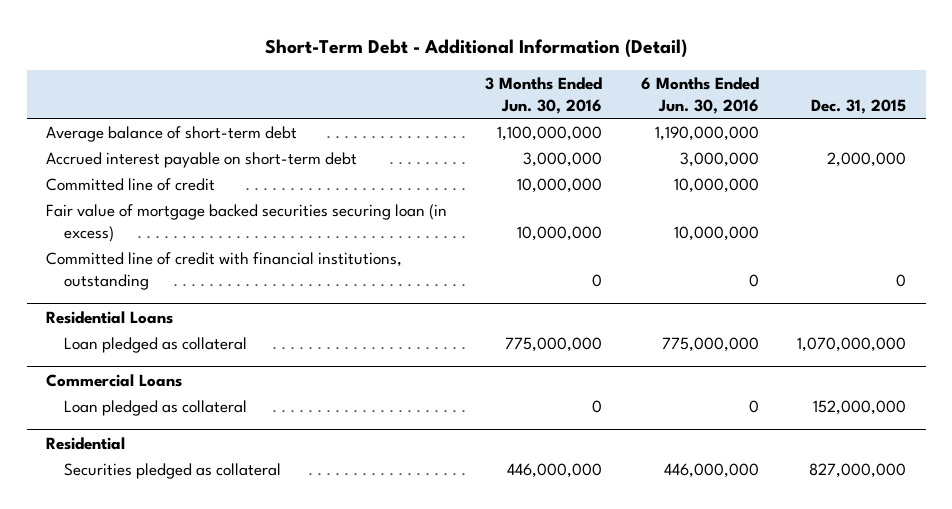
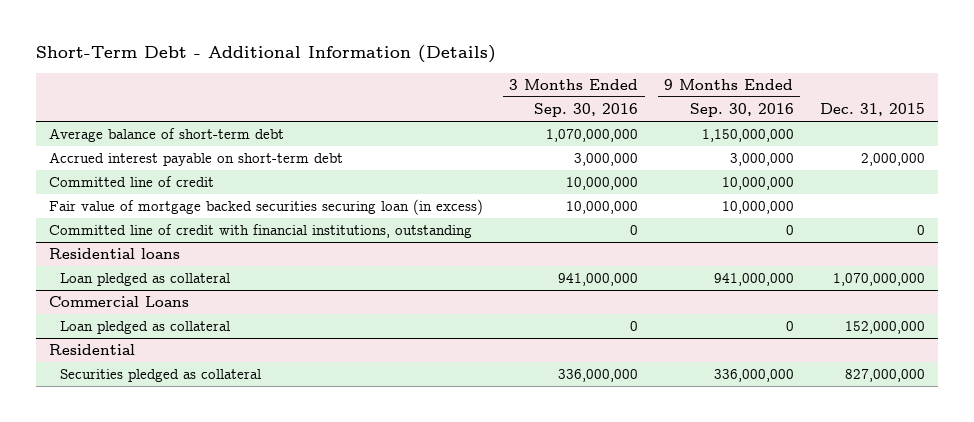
- Short-Term Debt - Additional Information (Detail)
+ Short-Term Debt - Additional Information (Details)
- | 3 Months Ended Jun. 30, 2016 | 6 Months Ended Jun. 30, 2016 | Dec. 31, 2015
+ | 3 Months Ended Sep. 30, 2016 | 9 Months Ended Sep. 30, 2016 | Dec. 31, 2015
- Residential Loans
+ Residential loans

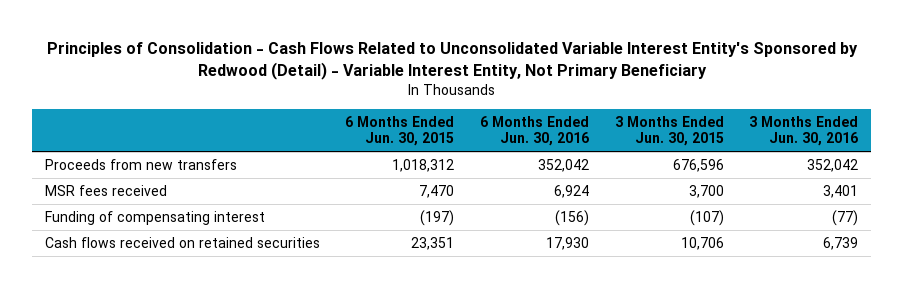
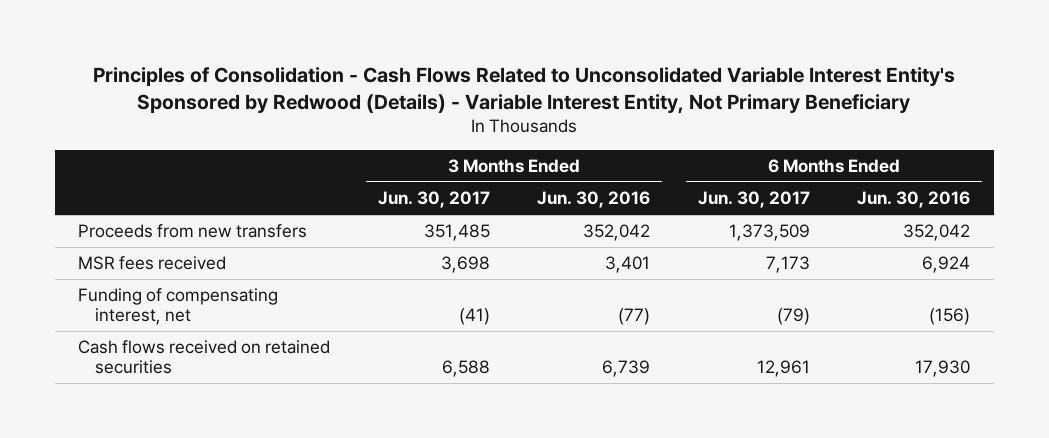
- Principles of Consolidation - Cash Flows Related to Unconsolidated Variable Interest Entity's Sponsored by Redwood (Detail) - Variable Interest Entity, Not Primary Beneficiary
+ Principles of Consolidation - Cash Flows Related to Unconsolidated Variable Interest Entity's Sponsored by Redwood (Details) - Variable Interest Entity, Not Primary Beneficiary
- | 6 Months Ended Jun. 30, 2015 | 6 Months Ended Jun. 30, 2016 | 3 Months Ended Jun. 30, 2015 | 3 Months Ended Jun. 30, 2016
+ | 3 Months Ended Jun. 30, 2017 | 3 Months Ended Jun. 30, 2016 | 6 Months Ended Jun. 30, 2017 | 6 Months Ended Jun. 30, 2016
- Funding of compensating interest | (197) | (156) | (107) | (77)
+ Funding of compensating interest, net | (41) | (77) | (79) | (156)

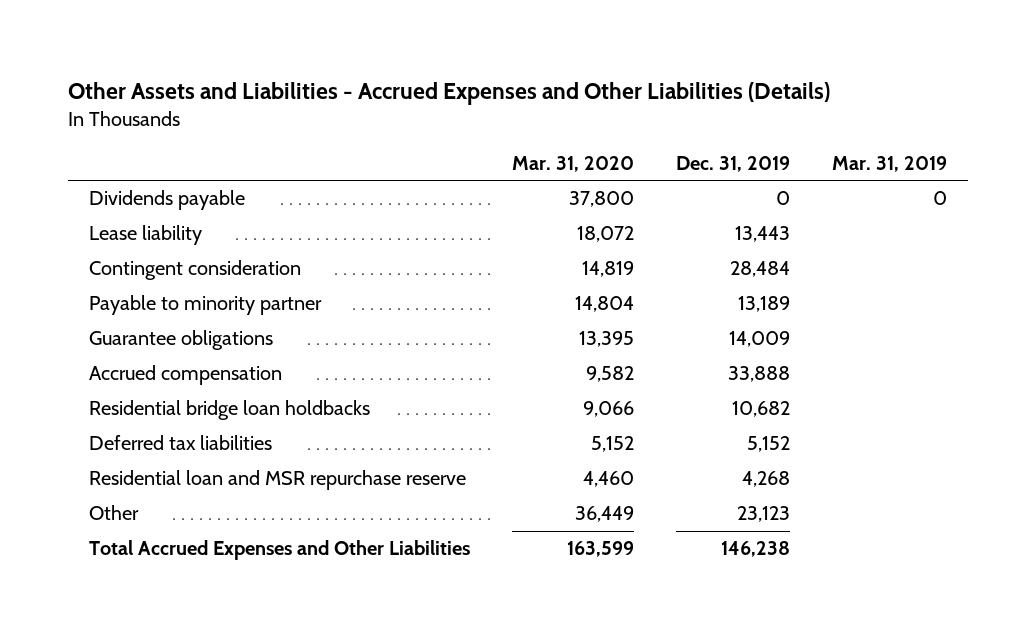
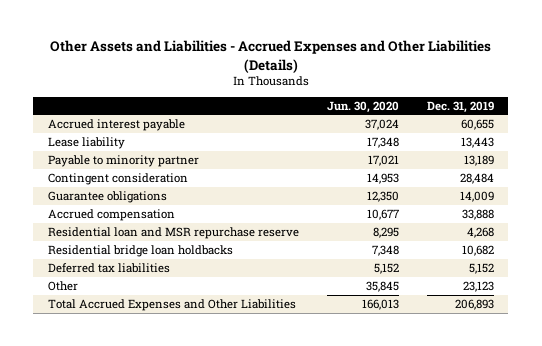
- | Mar. 31, 2020 | Dec. 31, 2019 | Mar. 31, 2019
+ | Jun. 30, 2020 | Dec. 31, 2019
- Dividends payable | 37,800 | 0 | 0
+ Accrued interest payable | 37,024 | 60,655
moved down: Contingent consideration | 14,953 | 28,484
moved up: Residential loan and MSR repurchase reserve | 8,295 | 4,268
- Total Accrued Expenses and Other Liabilities | 163,599 | 146,238 |
+ Total Accrued Expenses and Other Liabilities | 166,013 | 206,893

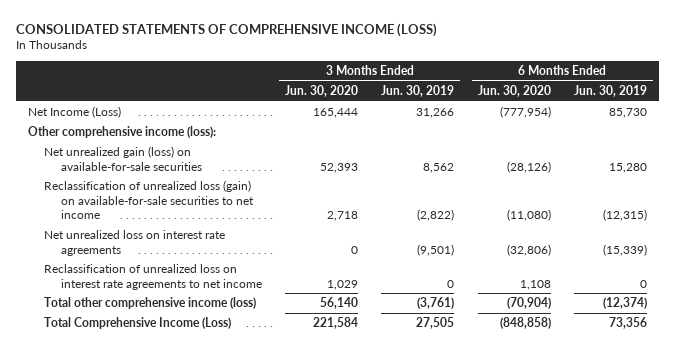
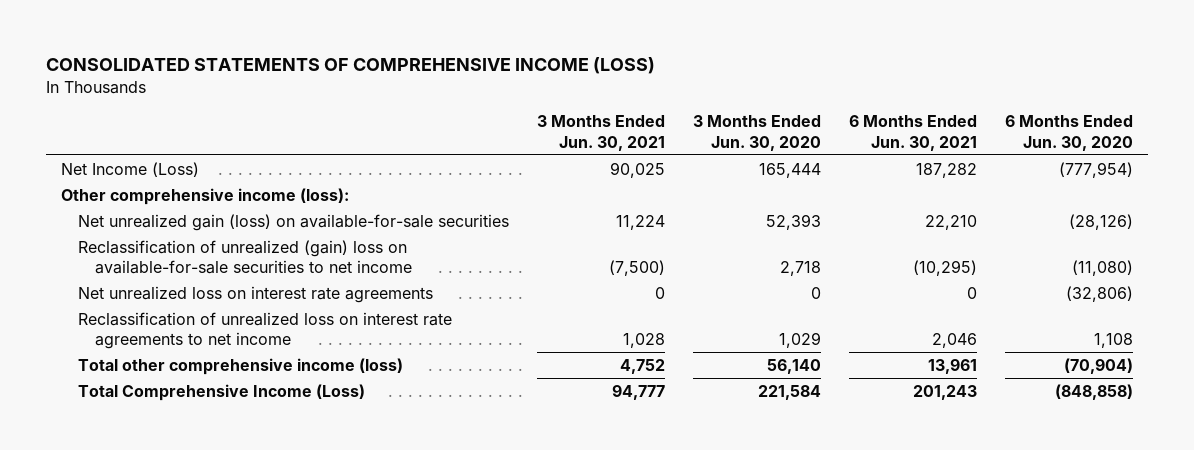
- | 3 Months Ended Jun. 30, 2020 | 3 Months Ended Jun. 30, 2019 | 6 Months Ended Jun. 30, 2020 | 6 Months Ended Jun. 30, 2019
+ | 3 Months Ended Jun. 30, 2021 | 3 Months Ended Jun. 30, 2020 | 6 Months Ended Jun. 30, 2021 | 6 Months Ended Jun. 30, 2020
- Reclassification of unrealized loss (gain) on available-for-sale securities to net income | 2,718 | (2,822) | (11,080) | (12,315)
+ Reclassification of unrealized (gain) loss on available-for-sale securities to net income | (7,500) | 2,718 | (10,295) | (11,080)

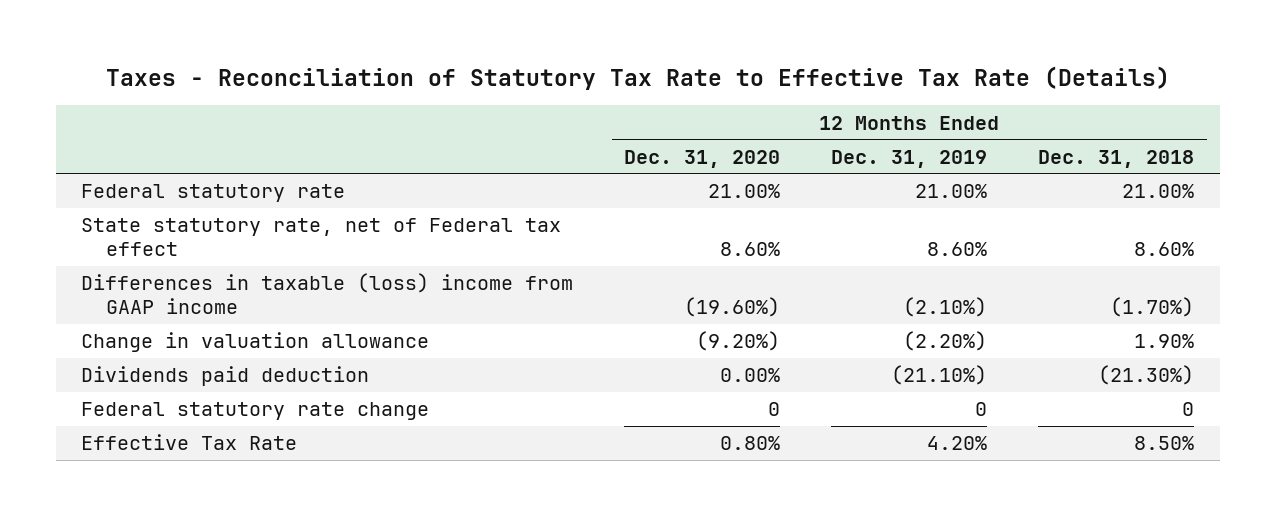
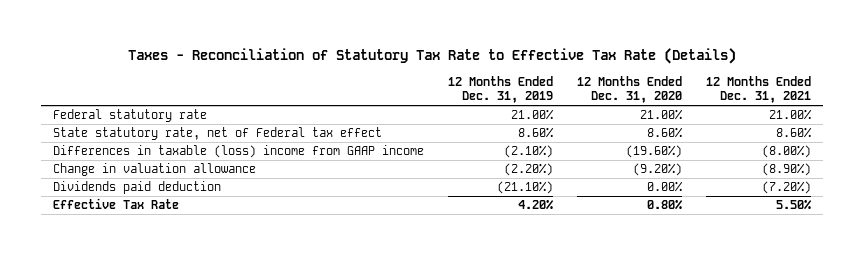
- | 12 Months Ended Dec. 31, 2020 | 12 Months Ended Dec. 31, 2019 | 12 Months Ended Dec. 31, 2018
+ | 12 Months Ended Dec. 31, 2019 | 12 Months Ended Dec. 31, 2020 | 12 Months Ended Dec. 31, 2021
- Federal statutory rate change | 0 | 0 | 0

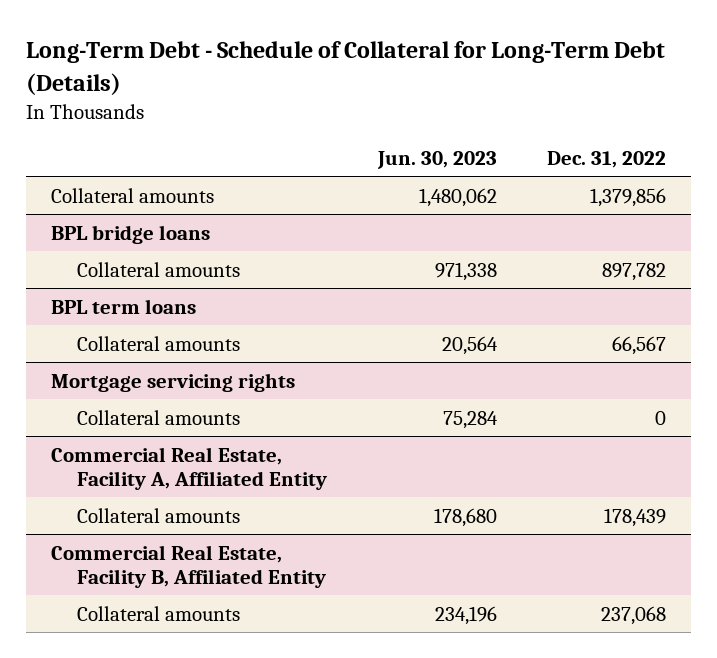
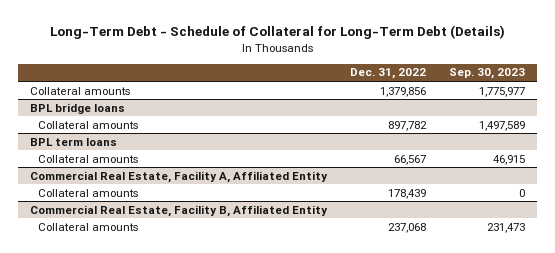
- | Jun. 30, 2023 | Dec. 31, 2022
+ | Dec. 31, 2022 | Sep. 30, 2023
- Mortgage servicing rights
- Collateral amounts | 75,284 | 0

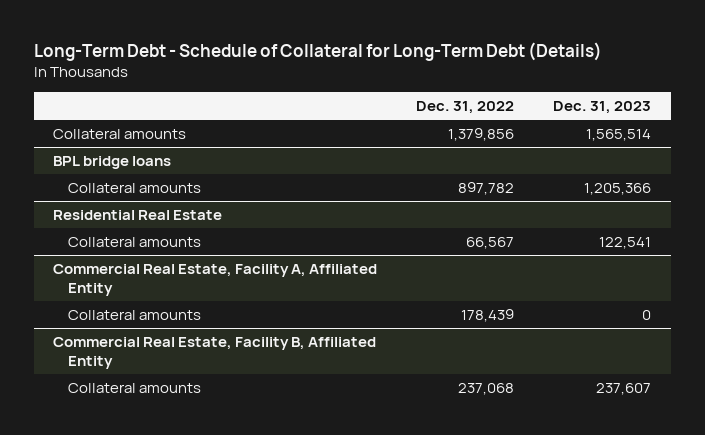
- | Dec. 31, 2022 | Sep. 30, 2023
+ | Dec. 31, 2022 | Dec. 31, 2023
- BPL term loans
+ Residential Real Estate

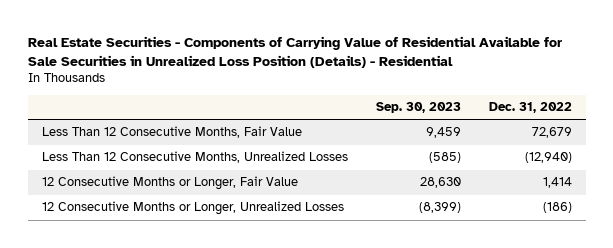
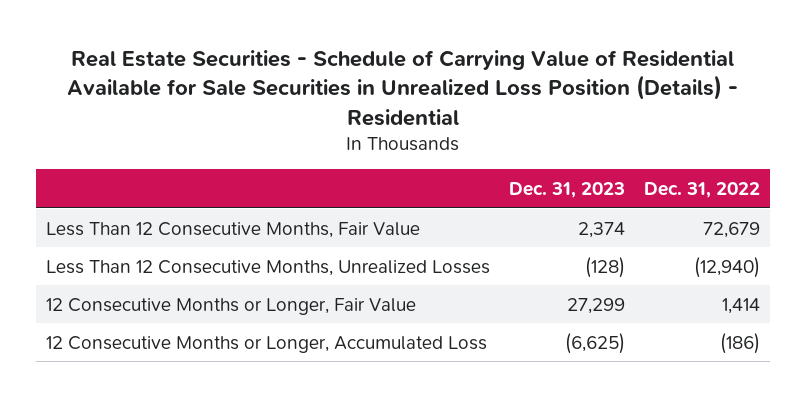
- Real Estate Securities - Components of Carrying Value of Residential Available for Sale Securities in Unrealized Loss Position (Details) - Residential
+ Real Estate Securities - Schedule of Carrying Value of Residential Available for Sale Securities in Unrealized Loss Position (Details) - Residential
- | Sep. 30, 2023 | Dec. 31, 2022
+ | Dec. 31, 2023 | Dec. 31, 2022
- 12 Consecutive Months or Longer, Unrealized Losses | (8,399) | (186)
+ 12 Consecutive Months or Longer, Accumulated Loss | (6,625) | (186)

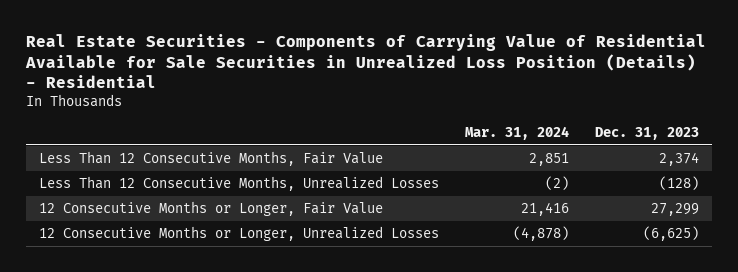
- Real Estate Securities - Schedule of Carrying Value of Residential Available for Sale Securities in Unrealized Loss Position (Details) - Residential
+ Real Estate Securities - Components of Carrying Value of Residential Available for Sale Securities in Unrealized Loss Position (Details) - Residential
- | Dec. 31, 2023 | Dec. 31, 2022
+ | Mar. 31, 2024 | Dec. 31, 2023
- 12 Consecutive Months or Longer, Accumulated Loss | (6,625) | (186)
+ 12 Consecutive Months or Longer, Unrealized Losses | (4,878) | (6,625)

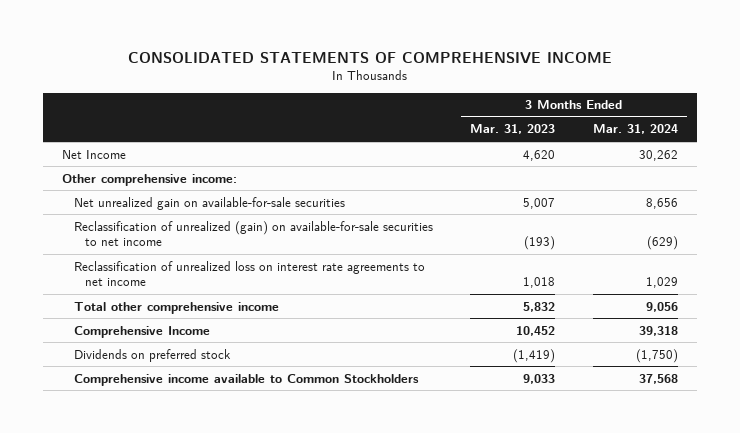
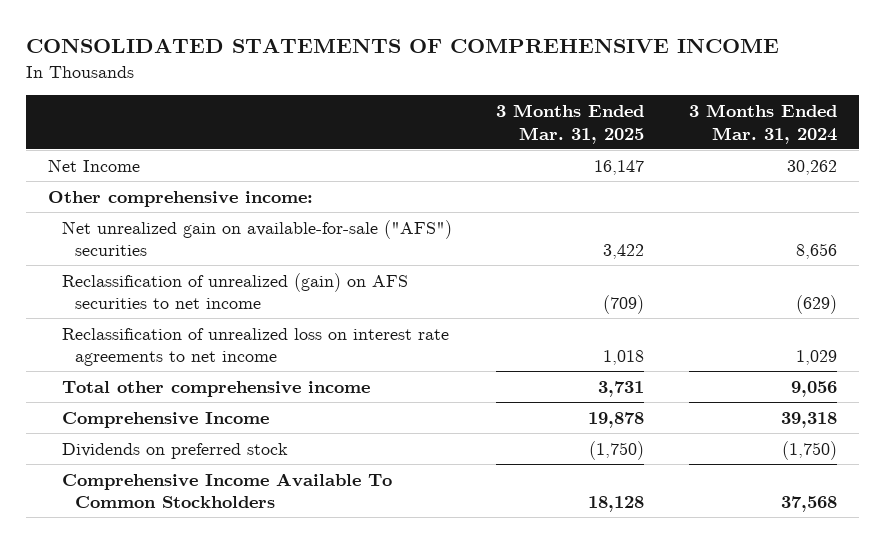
- | 3 Months Ended Mar. 31, 2023 | 3 Months Ended Mar. 31, 2024
+ | 3 Months Ended Mar. 31, 2025 | 3 Months Ended Mar. 31, 2024
- Net unrealized gain on available-for-sale securities | 5,007 | 8,656
- Reclassification of unrealized (gain) on available-for-sale securities to net income | (193) | (629)
+ Net unrealized gain on available-for-sale ("AFS") securities | 3,422 | 8,656
+ Reclassification of unrealized (gain) on AFS securities to net income | (709) | (629)
- Comprehensive income available to Common Stockholders | 9,033 | 37,568
+ Comprehensive Income Available To Common Stockholders | 18,128 | 37,568

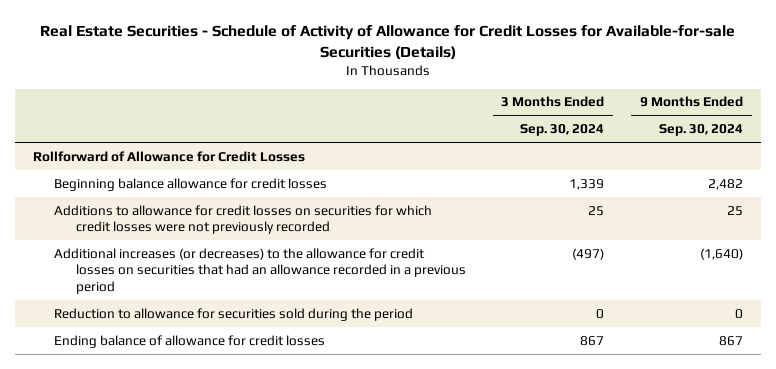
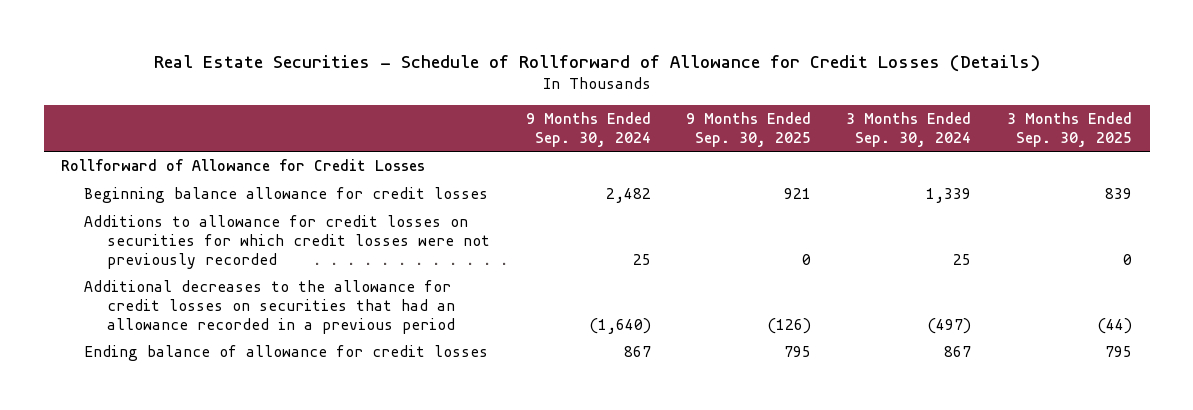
- Real Estate Securities - Schedule of Activity of Allowance for Credit Losses for Available-for-sale Securities (Details)
+ Real Estate Securities - Schedule of Rollforward of Allowance for Credit Losses (Details)
- | 3 Months Ended Sep. 30, 2024 | 9 Months Ended Sep. 30, 2024
+ | 9 Months Ended Sep. 30, 2024 | 9 Months Ended Sep. 30, 2025 | 3 Months Ended Sep. 30, 2024 | 3 Months Ended Sep. 30, 2025
- Additional increases (or decreases) to the allowance for credit losses on securities that had an allowance recorded in a previous period | (497) | (1,640)
- Reduction to allowance for securities sold during the period | 0 | 0
+ Additional decreases to the allowance for credit losses on securities that had an allowance recorded in a previous period | (1,640) | (126) | (497) | (44)

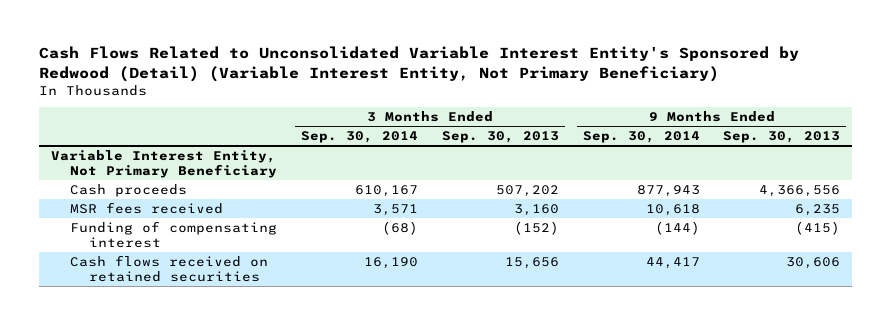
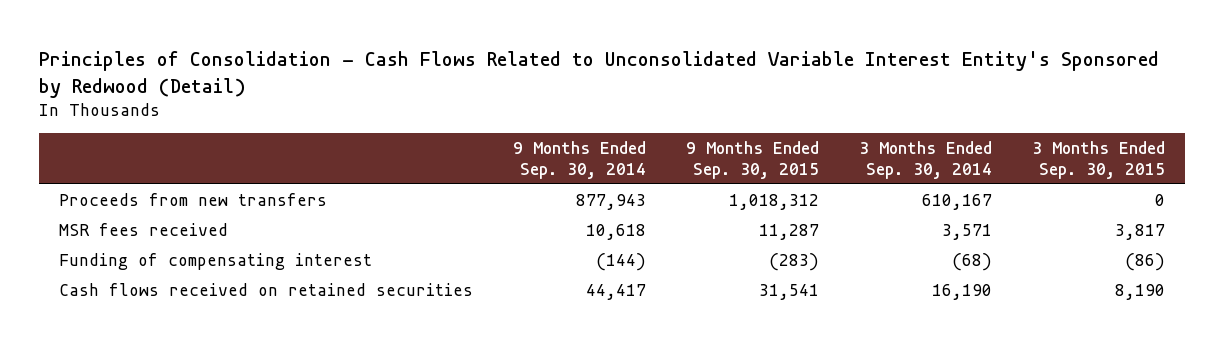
- Cash Flows Related to Unconsolidated Variable Interest Entity's Sponsored by Redwood (Detail) (Variable Interest Entity, Not Primary Beneficiary)
+ Principles of Consolidation - Cash Flows Related to Unconsolidated Variable Interest Entity's Sponsored by Redwood (Detail)
- | 3 Months Ended Sep. 30, 2014 | 3 Months Ended Sep. 30, 2013 | 9 Months Ended Sep. 30, 2014 | 9 Months Ended Sep. 30, 2013
+ | 9 Months Ended Sep. 30, 2014 | 9 Months Ended Sep. 30, 2015 | 3 Months Ended Sep. 30, 2014 | 3 Months Ended Sep. 30, 2015
- Variable Interest Entity, Not Primary Beneficiary
- Cash proceeds | 610,167 | 507,202 | 877,943 | 4,366,556
+ Proceeds from new transfers | 877,943 | 1,018,312 | 610,167 | 0

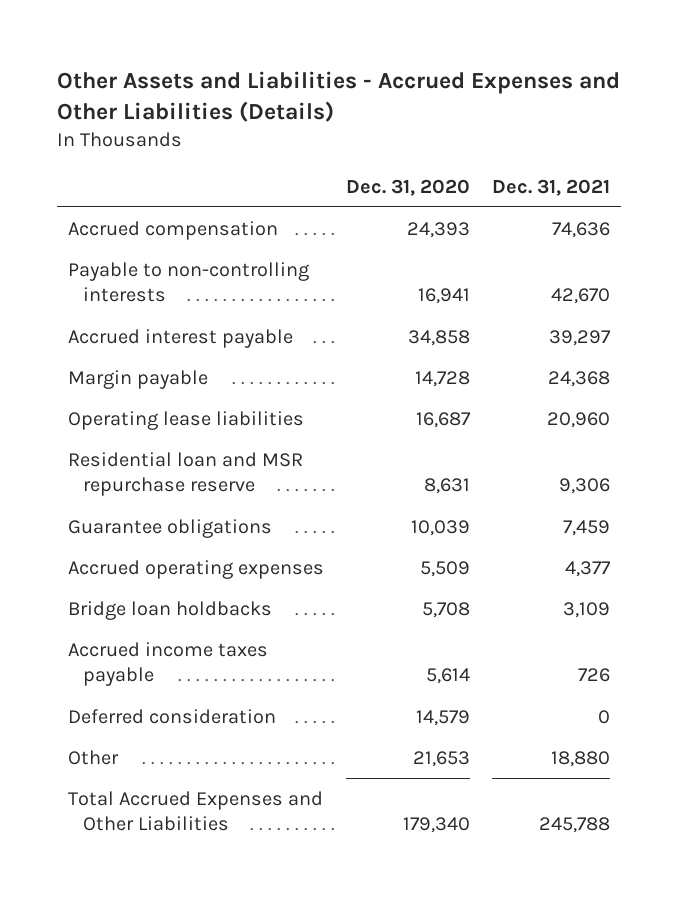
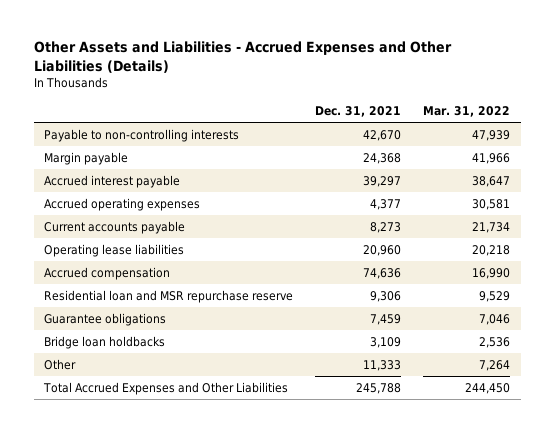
- | Dec. 31, 2020 | Dec. 31, 2021
+ | Dec. 31, 2021 | Mar. 31, 2022
moved down: Accrued interest payable | 39,297 | 38,647
moved up: Accrued operating expenses | 4,377 | 30,581
+ Current accounts payable | 8,273 | 21,734
moved down: Accrued compensation | 74,636 | 16,990
- Accrued income taxes payable | 5,614 | 726
- Deferred consideration | 14,579 | 0
- Other | 21,653 | 18,880
+ Other | 11,333 | 7,264

